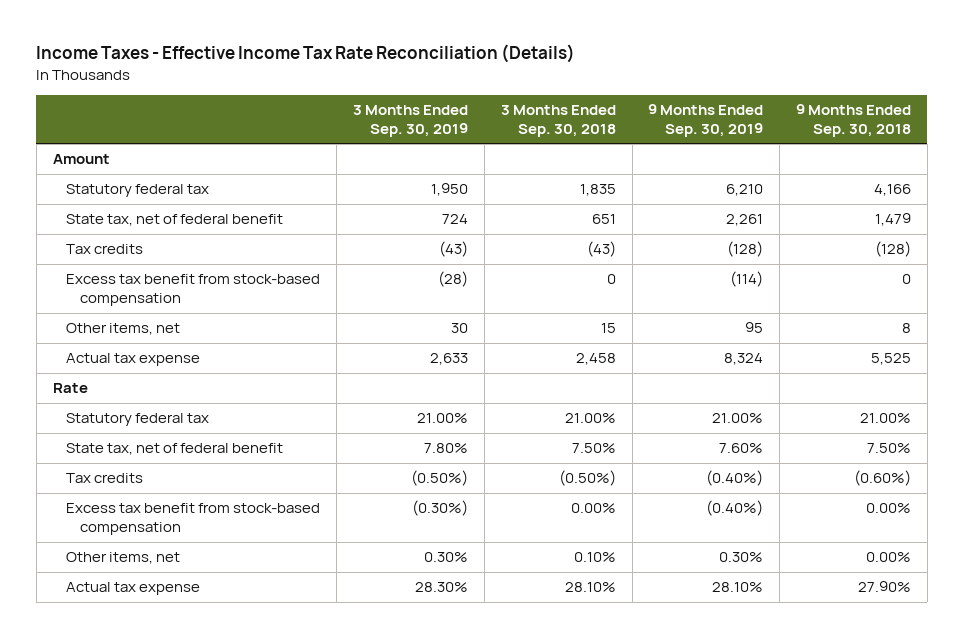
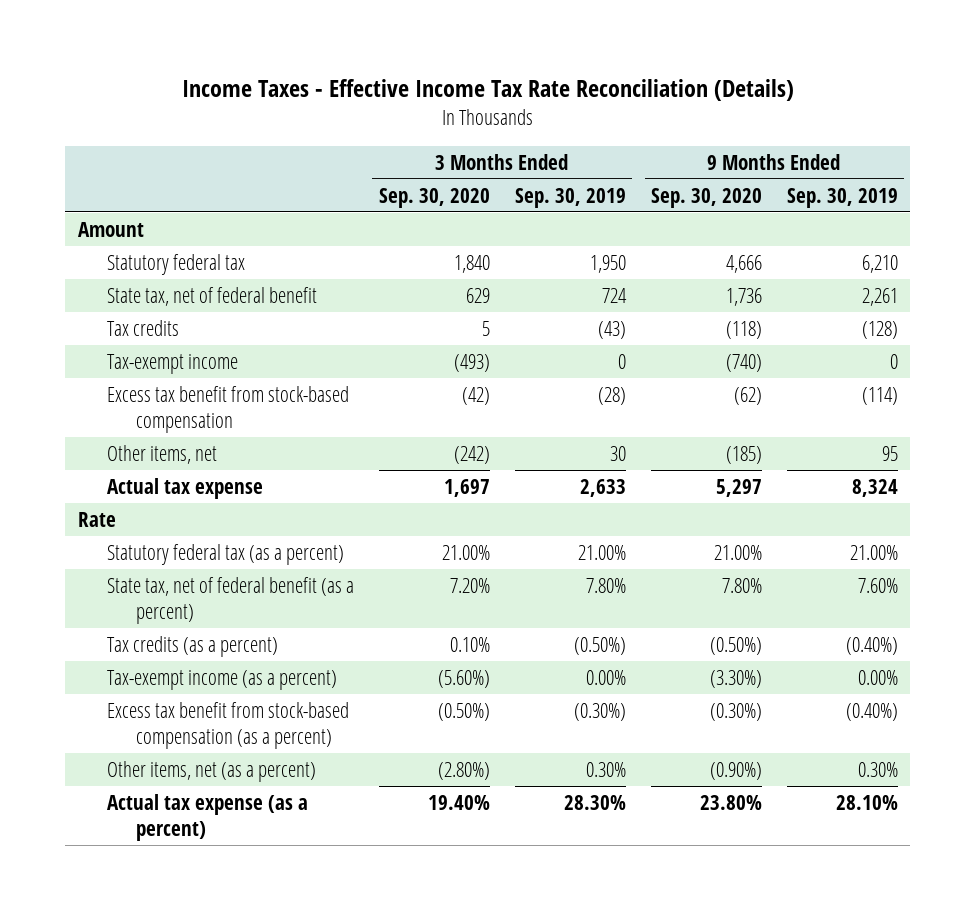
- | 3 Months Ended Sep. 30, 2019 | 3 Months Ended Sep. 30, 2018 | 9 Months Ended Sep. 30, 2019 | 9 Months Ended Sep. 30, 2018
+ | 3 Months Ended Sep. 30, 2020 | 3 Months Ended Sep. 30, 2019 | 9 Months Ended Sep. 30, 2020 | 9 Months Ended Sep. 30, 2019
+ Tax-exempt income | (493) | 0 | (740) | 0
- Statutory federal tax | 21.00% | 21.00% | 21.00% | 21.00%
- State tax, net of federal benefit | 7.80% | 7.50% | 7.60% | 7.50%
- Tax credits | (0.50%) | (0.50%) | (0.40%) | (0.60%)
- Excess tax benefit from stock-based compensation | (0.30%) | 0.00% | (0.40%) | 0.00%
- Other items, net | 0.30% | 0.10% | 0.30% | 0.00%
- Actual tax expense | 28.30% | 28.10% | 28.10% | 27.90%
+ Statutory federal tax (as a percent) | 21.00% | 21.00% | 21.00% | 21.00%
+ State tax, net of federal benefit (as a percent) | 7.20% | 7.80% | 7.80% | 7.60%
+ Tax credits (as a percent) | 0.10% | (0.50%) | (0.50%) | (0.40%)
+ Tax-exempt income (as a percent) | (5.60%) | 0.00% | (3.30%) | 0.00%
+ Excess tax benefit from stock-based compensation (as a percent) | (0.50%) | (0.30%) | (0.30%) | (0.40%)
+ Other items, net (as a percent) | (2.80%) | 0.30% | (0.90%) | 0.30%
+ Actual tax expense (as a percent) | 19.40% | 28.30% | 23.80% | 28.10%

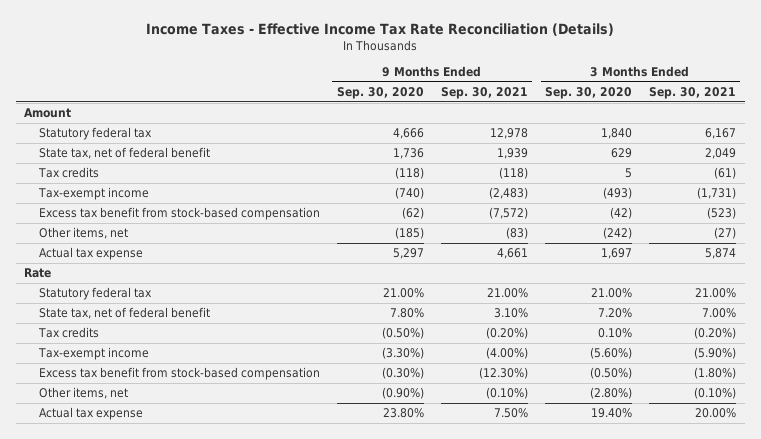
- | 3 Months Ended Sep. 30, 2020 | 3 Months Ended Sep. 30, 2019 | 9 Months Ended Sep. 30, 2020 | 9 Months Ended Sep. 30, 2019
+ | 9 Months Ended Sep. 30, 2020 | 9 Months Ended Sep. 30, 2021 | 3 Months Ended Sep. 30, 2020 | 3 Months Ended Sep. 30, 2021
- Statutory federal tax (as a percent) | 21.00% | 21.00% | 21.00% | 21.00%
- State tax, net of federal benefit (as a percent) | 7.20% | 7.80% | 7.80% | 7.60%
- Tax credits (as a percent) | 0.10% | (0.50%) | (0.50%) | (0.40%)
- Tax-exempt income (as a percent) | (5.60%) | 0.00% | (3.30%) | 0.00%
- Excess tax benefit from stock-based compensation (as a percent) | (0.50%) | (0.30%) | (0.30%) | (0.40%)
- Other items, net (as a percent) | (2.80%) | 0.30% | (0.90%) | 0.30%
- Actual tax expense (as a percent) | 19.40% | 28.30% | 23.80% | 28.10%
+ Statutory federal tax | 21.00% | 21.00% | 21.00% | 21.00%
+ State tax, net of federal benefit | 7.80% | 3.10% | 7.20% | 7.00%
+ Tax credits | (0.50%) | (0.20%) | 0.10% | (0.20%)
+ Tax-exempt income | (3.30%) | (4.00%) | (5.60%) | (5.90%)
+ Excess tax benefit from stock-based compensation | (0.30%) | (12.30%) | (0.50%) | (1.80%)
+ Other items, net | (0.90%) | (0.10%) | (2.80%) | (0.10%)
+ Actual tax expense | 23.80% | 7.50% | 19.40% | 20.00%

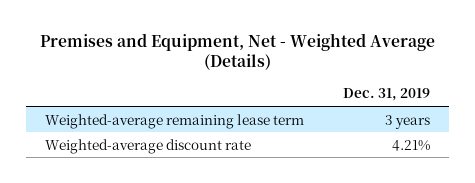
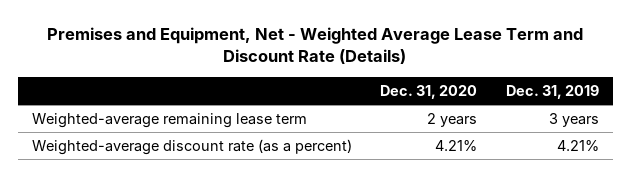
- Premises and Equipment, Net - Weighted Average (Details)
+ Premises and Equipment, Net - Weighted Average Lease Term and Discount Rate (Details)
- | Dec. 31, 2019
+ | Dec. 31, 2020 | Dec. 31, 2019
- Weighted-average discount rate | 4.21%
+ Weighted-average discount rate (as a percent) | 4.21% | 4.21%

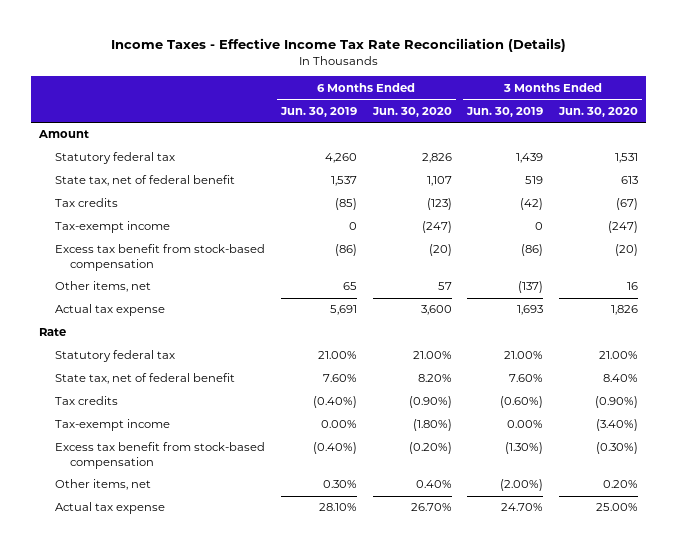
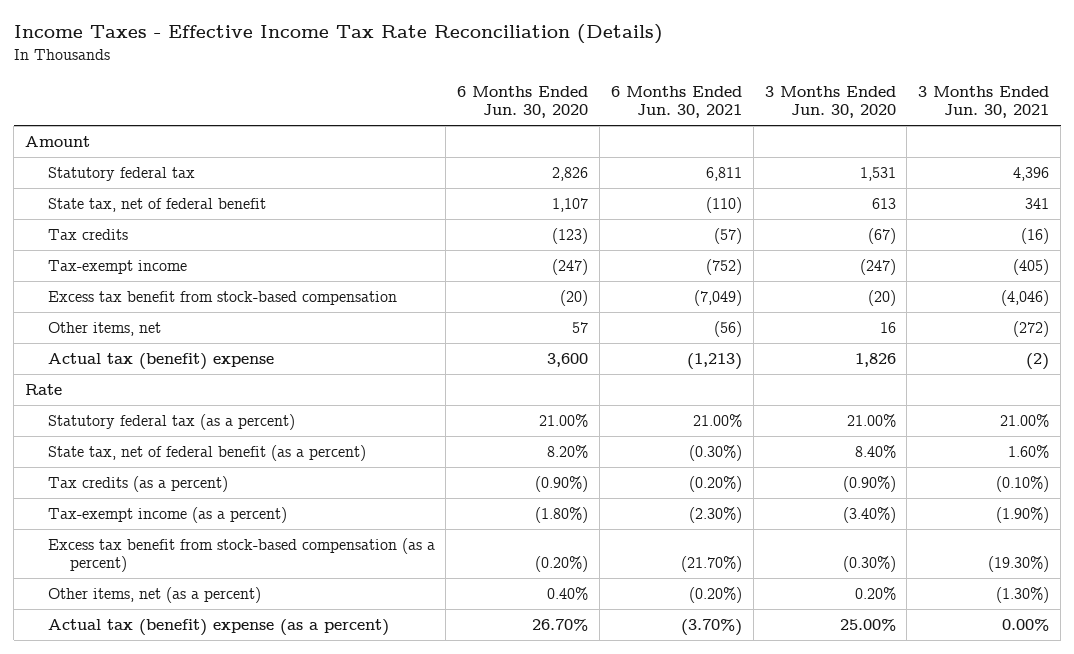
- | 6 Months Ended Jun. 30, 2019 | 6 Months Ended Jun. 30, 2020 | 3 Months Ended Jun. 30, 2019 | 3 Months Ended Jun. 30, 2020
+ | 6 Months Ended Jun. 30, 2020 | 6 Months Ended Jun. 30, 2021 | 3 Months Ended Jun. 30, 2020 | 3 Months Ended Jun. 30, 2021
- Actual tax expense | 5,691 | 3,600 | 1,693 | 1,826
+ Actual tax (benefit) expense | 3,600 | (1,213) | 1,826 | (2)
- Statutory federal tax | 21.00% | 21.00% | 21.00% | 21.00%
- State tax, net of federal benefit | 7.60% | 8.20% | 7.60% | 8.40%
- Tax credits | (0.40%) | (0.90%) | (0.60%) | (0.90%)
- Tax-exempt income | 0.00% | (1.80%) | 0.00% | (3.40%)
- Excess tax benefit from stock-based compensation | (0.40%) | (0.20%) | (1.30%) | (0.30%)
- Other items, net | 0.30% | 0.40% | (2.00%) | 0.20%
- Actual tax expense | 28.10% | 26.70% | 24.70% | 25.00%
+ Statutory federal tax (as a percent) | 21.00% | 21.00% | 21.00% | 21.00%
+ State tax, net of federal benefit (as a percent) | 8.20% | (0.30%) | 8.40% | 1.60%
+ Tax credits (as a percent) | (0.90%) | (0.20%) | (0.90%) | (0.10%)
+ Tax-exempt income (as a percent) | (1.80%) | (2.30%) | (3.40%) | (1.90%)
+ Excess tax benefit from stock-based compensation (as a percent) | (0.20%) | (21.70%) | (0.30%) | (19.30%)
+ Other items, net (as a percent) | 0.40% | (0.20%) | 0.20% | (1.30%)
+ Actual tax (benefit) expense (as a percent) | 26.70% | (3.70%) | 25.00% | 0.00%

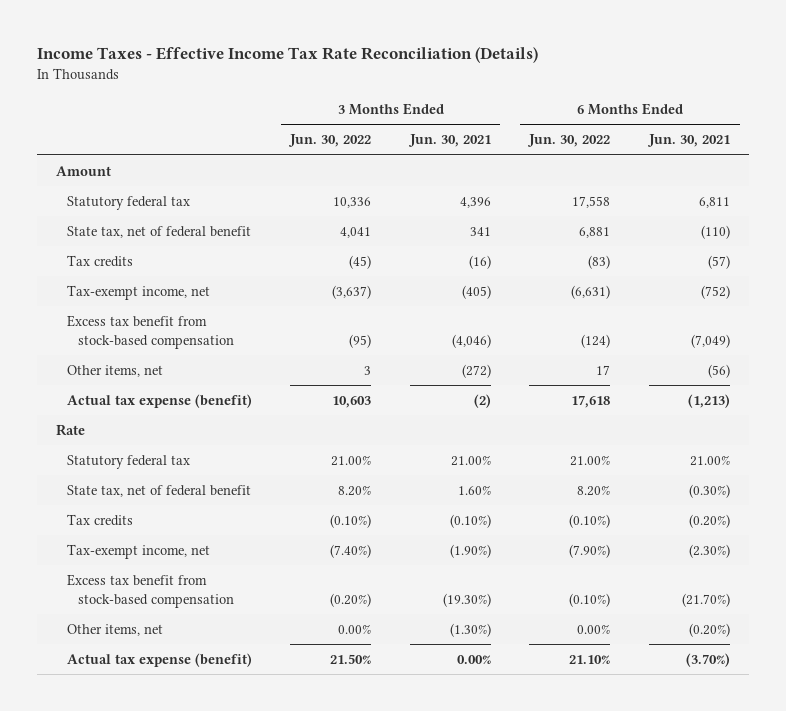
- | 6 Months Ended Jun. 30, 2020 | 6 Months Ended Jun. 30, 2021 | 3 Months Ended Jun. 30, 2020 | 3 Months Ended Jun. 30, 2021
+ | 3 Months Ended Jun. 30, 2022 | 3 Months Ended Jun. 30, 2021 | 6 Months Ended Jun. 30, 2022 | 6 Months Ended Jun. 30, 2021
- Tax-exempt income | (247) | (752) | (247) | (405)
+ Tax-exempt income, net | (3,637) | (405) | (6,631) | (752)
- Actual tax (benefit) expense | 3,600 | (1,213) | 1,826 | (2)
+ Actual tax expense (benefit) | 10,603 | (2) | 17,618 | (1,213)
- Statutory federal tax (as a percent) | 21.00% | 21.00% | 21.00% | 21.00%
- State tax, net of federal benefit (as a percent) | 8.20% | (0.30%) | 8.40% | 1.60%
- Tax credits (as a percent) | (0.90%) | (0.20%) | (0.90%) | (0.10%)
- Tax-exempt income (as a percent) | (1.80%) | (2.30%) | (3.40%) | (1.90%)
- Excess tax benefit from stock-based compensation (as a percent) | (0.20%) | (21.70%) | (0.30%) | (19.30%)
- Other items, net (as a percent) | 0.40% | (0.20%) | 0.20% | (1.30%)
- Actual tax (benefit) expense (as a percent) | 26.70% | (3.70%) | 25.00% | 0.00%
+ Statutory federal tax | 21.00% | 21.00% | 21.00% | 21.00%
+ State tax, net of federal benefit | 8.20% | 1.60% | 8.20% | (0.30%)
+ Tax credits | (0.10%) | (0.10%) | (0.10%) | (0.20%)
+ Tax-exempt income, net | (7.40%) | (1.90%) | (7.90%) | (2.30%)
+ Excess tax benefit from stock-based compensation | (0.20%) | (19.30%) | (0.10%) | (21.70%)
+ Other items, net | 0.00% | (1.30%) | 0.00% | (0.20%)
+ Actual tax expense (benefit) | 21.50% | 0.00% | 21.10% | (3.70%)

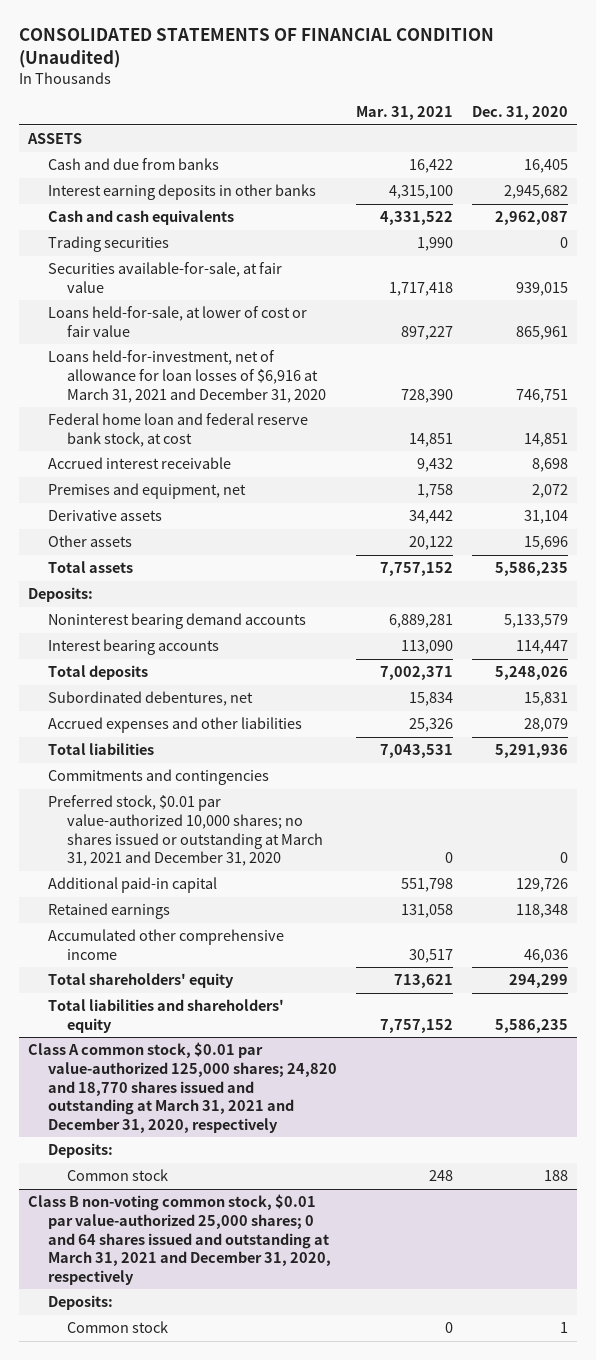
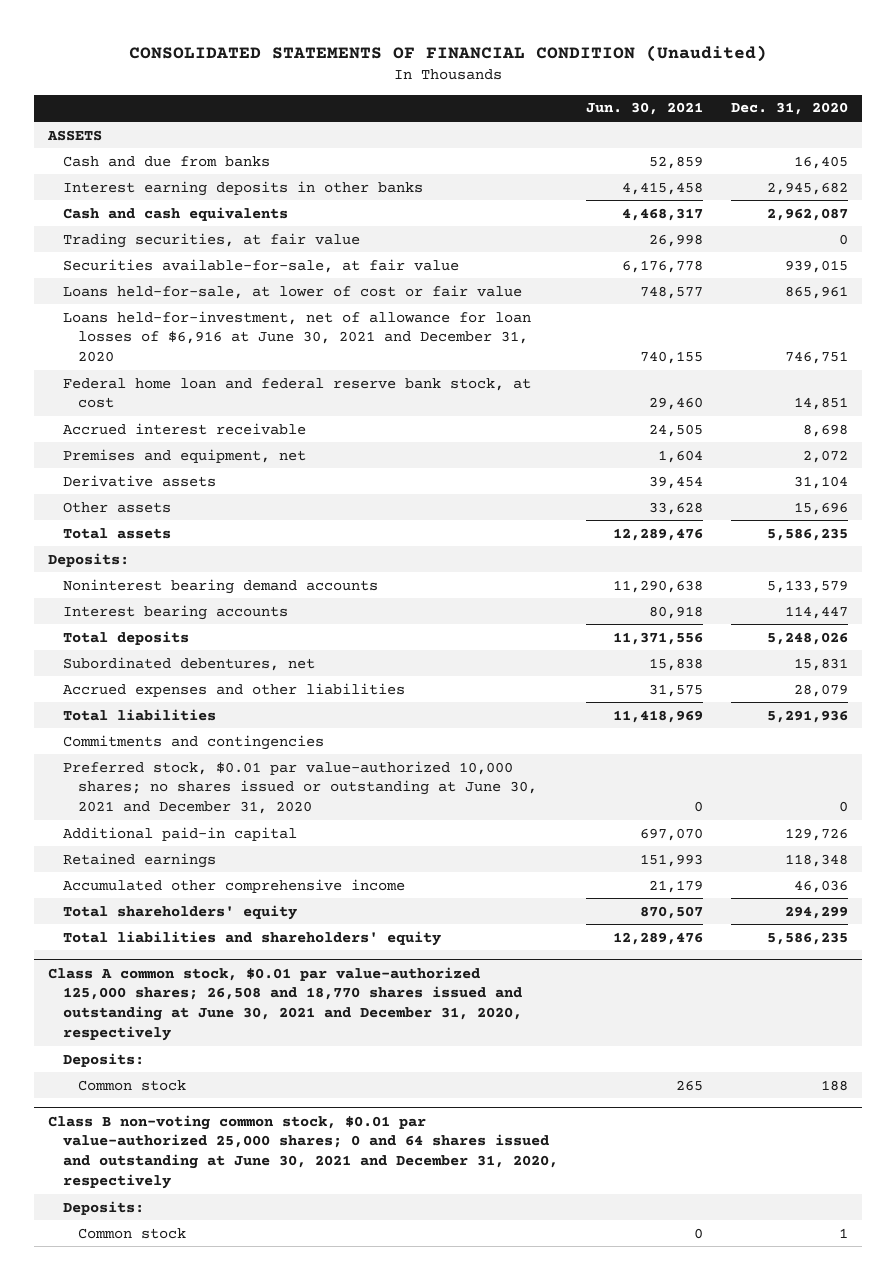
- | Mar. 31, 2021 | Dec. 31, 2020
+ | Jun. 30, 2021 | Dec. 31, 2020
- Trading securities | 1,990 | 0
+ Trading securities, at fair value | 26,998 | 0
- Loans held-for-investment, net of allowance for loan losses of $6,916 at March 31, 2021 and December 31, 2020 | 728,390 | 746,751
+ Loans held-for-investment, net of allowance for loan losses of $6,916 at June 30, 2021 and December 31, 2020 | 740,155 | 746,751
- Preferred stock, $0.01 par value-authorized 10,000 shares; no shares issued or outstanding at March 31, 2021 and December 31, 2020 | 0 | 0
+ Preferred stock, $0.01 par value-authorized 10,000 shares; no shares issued or outstanding at June 30, 2021 and December 31, 2020 | 0 | 0
- Class A common stock, $0.01 par value-authorized 125,000 shares; 24,820 and 18,770 shares issued and outstanding at March 31, 2021 and December 31, 2020, respectively
+ Class A common stock, $0.01 par value-authorized 125,000 shares; 26,508 and 18,770 shares issued and outstanding at June 30, 2021 and December 31, 2020, respectively
- Class B non-voting common stock, $0.01 par value-authorized 25,000 shares; 0 and 64 shares issued and outstanding at March 31, 2021 and December 31, 2020, respectively
+ Class B non-voting common stock, $0.01 par value-authorized 25,000 shares; 0 and 64 shares issued and outstanding at June 30, 2021 and December 31, 2020, respectively

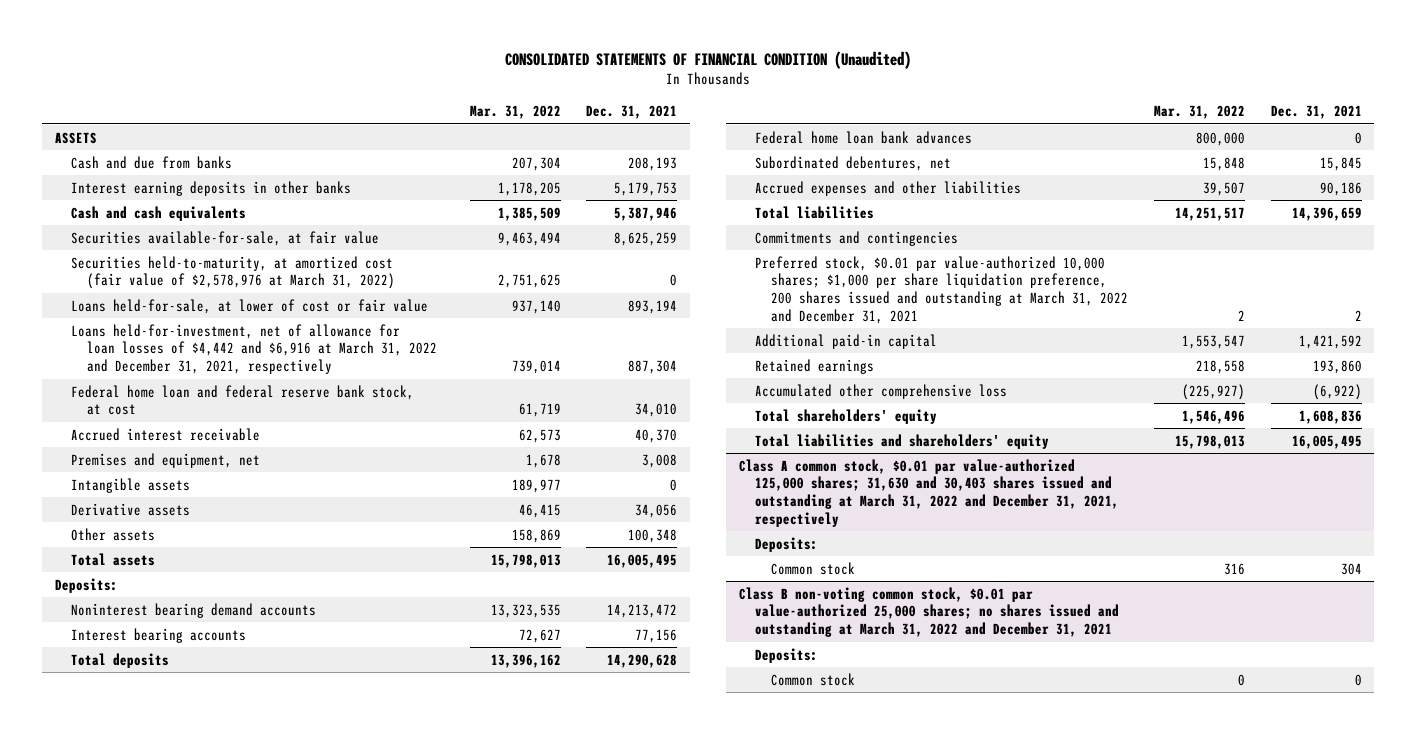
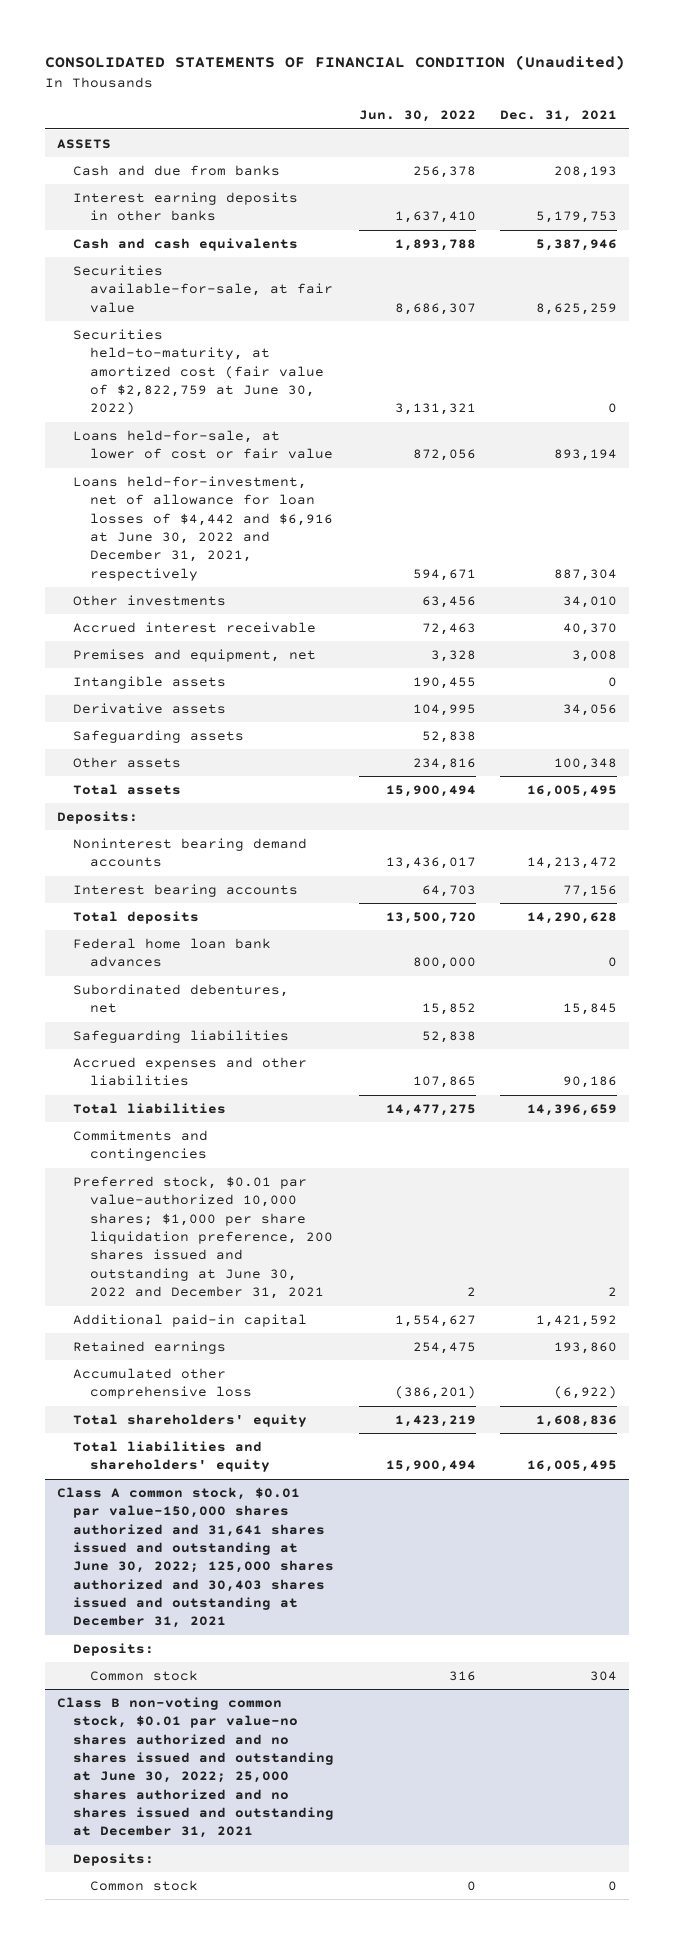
- | Mar. 31, 2022 | Dec. 31, 2021
+ | Jun. 30, 2022 | Dec. 31, 2021
- Securities held-to-maturity, at amortized cost (fair value of $2,578,976 at March 31, 2022) | 2,751,625 | 0
+ Securities held-to-maturity, at amortized cost (fair value of $2,822,759 at June 30, 2022) | 3,131,321 | 0
- Loans held-for-investment, net of allowance for loan losses of $4,442 and $6,916 at March 31, 2022 and December 31, 2021, respectively | 739,014 | 887,304
- Federal home loan and federal reserve bank stock, at cost | 61,719 | 34,010
+ Loans held-for-investment, net of allowance for loan losses of $4,442 and $6,916 at June 30, 2022 and December 31, 2021, respectively | 594,671 | 887,304
+ Other investments | 63,456 | 34,010
+ Safeguarding assets | 52,838 |
+ Safeguarding liabilities | 52,838 |
- Preferred stock, $0.01 par value-authorized 10,000 shares; $1,000 per share liquidation preference, 200 shares issued and outstanding at March 31, 2022 and December 31, 2021 | 2 | 2
+ Preferred stock, $0.01 par value-authorized 10,000 shares; $1,000 per share liquidation preference, 200 shares issued and outstanding at June 30, 2022 and December 31, 2021 | 2 | 2
- Class A common stock, $0.01 par value-authorized 125,000 shares; 31,630 and 30,403 shares issued and outstanding at March 31, 2022 and December 31, 2021, respectively
+ Class A common stock, $0.01 par value-150,000 shares authorized and 31,641 shares issued and outstanding at June 30, 2022; 125,000 shares authorized and 30,403 shares issued and outstanding at December 31, 2021
- Class B non-voting common stock, $0.01 par value-authorized 25,000 shares; no shares issued and outstanding at March 31, 2022 and December 31, 2021
+ Class B non-voting common stock, $0.01 par value-no shares authorized and no shares issued and outstanding at June 30, 2022; 25,000 shares authorized and no shares issued and outstanding at December 31, 2021

